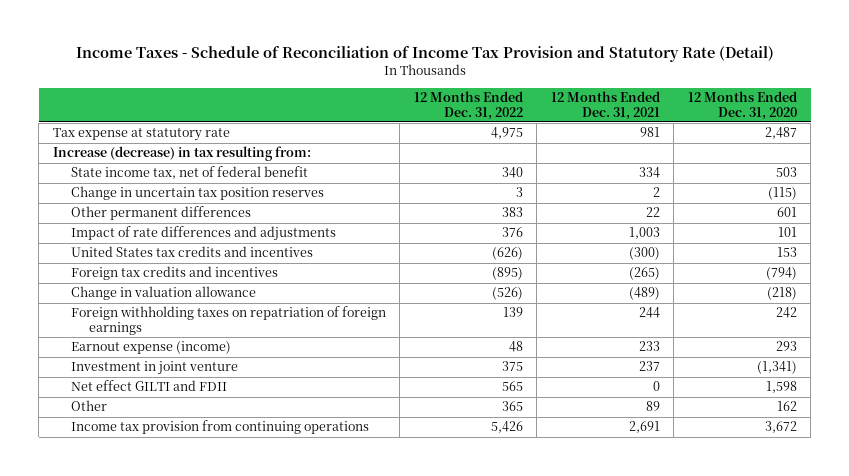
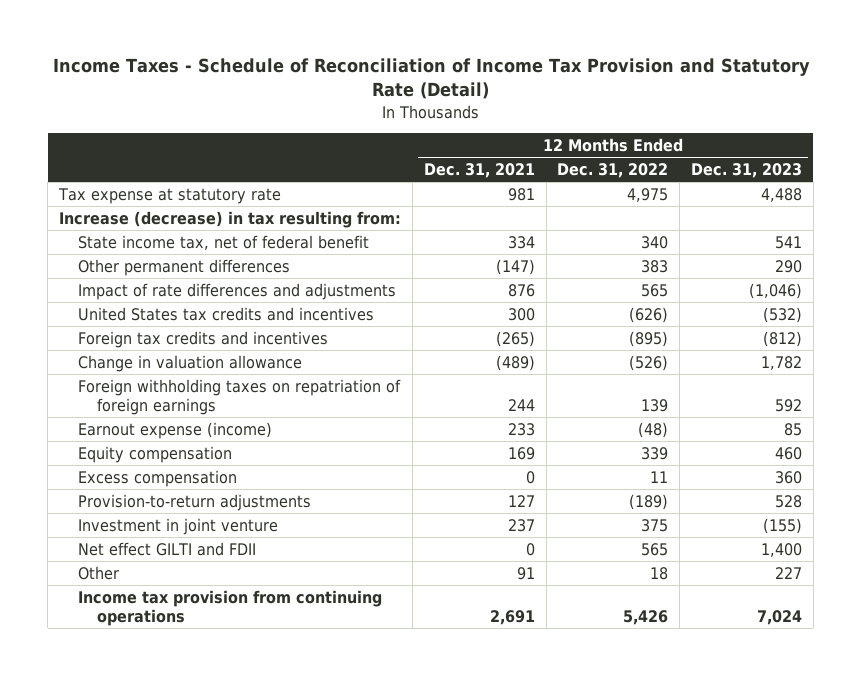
- | 12 Months Ended Dec. 31, 2022 | 12 Months Ended Dec. 31, 2021 | 12 Months Ended Dec. 31, 2020
+ | 12 Months Ended Dec. 31, 2021 | 12 Months Ended Dec. 31, 2022 | 12 Months Ended Dec. 31, 2023
- Change in uncertain tax position reserves | 3 | 2 | (115)
- Other permanent differences | 383 | 22 | 601
- Impact of rate differences and adjustments | 376 | 1,003 | 101
- United States tax credits and incentives | (626) | (300) | 153
+ Other permanent differences | (147) | 383 | 290
+ Impact of rate differences and adjustments | 876 | 565 | (1,046)
+ United States tax credits and incentives | 300 | (626) | (532)
- Earnout expense (income) | 48 | 233 | 293
+ Earnout expense (income) | 233 | (48) | 85
+ Equity compensation | 169 | 339 | 460
+ Excess compensation | 0 | 11 | 360
+ Provision-to-return adjustments | 127 | (189) | 528
- Other | 365 | 89 | 162
+ Other | 91 | 18 | 227

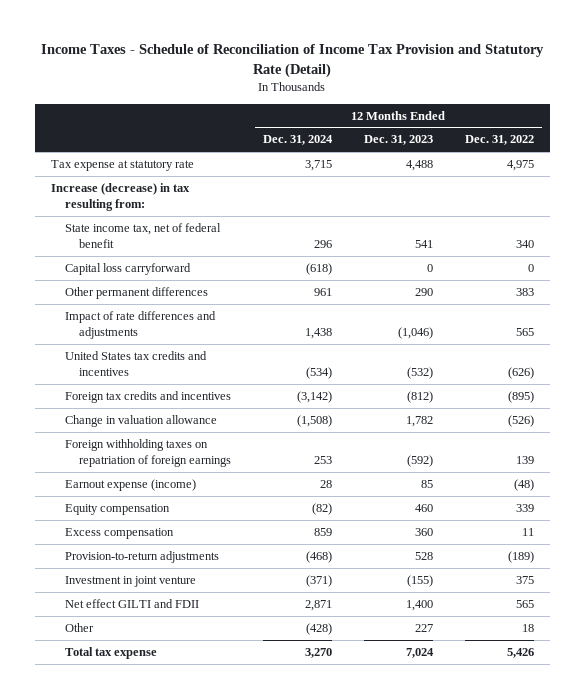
- | 12 Months Ended Dec. 31, 2021 | 12 Months Ended Dec. 31, 2022 | 12 Months Ended Dec. 31, 2023
+ | 12 Months Ended Dec. 31, 2024 | 12 Months Ended Dec. 31, 2023 | 12 Months Ended Dec. 31, 2022
+ Capital loss carryforward | (618) | 0 | 0
- Foreign withholding taxes on repatriation of foreign earnings | 244 | 139 | 592
+ Foreign withholding taxes on repatriation of foreign earnings | 253 | (592) | 139
- Income tax provision from continuing operations | 2,691 | 5,426 | 7,024
+ Total tax expense | 3,270 | 7,024 | 5,426

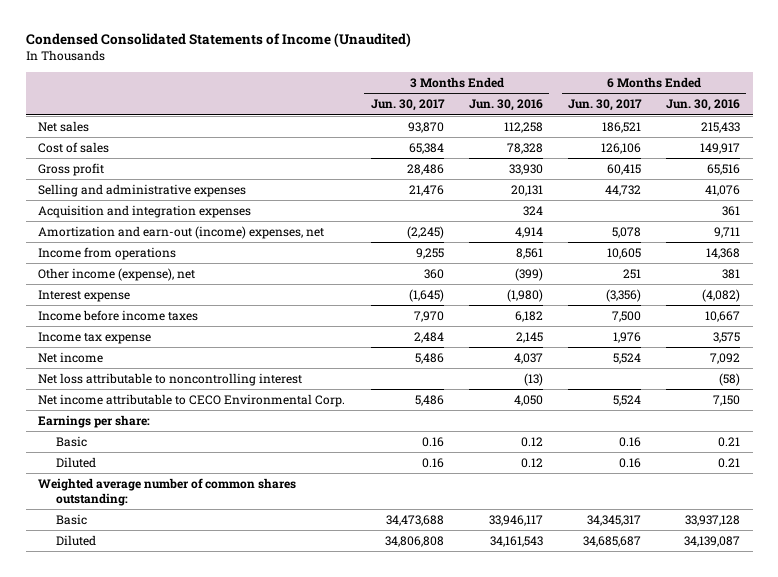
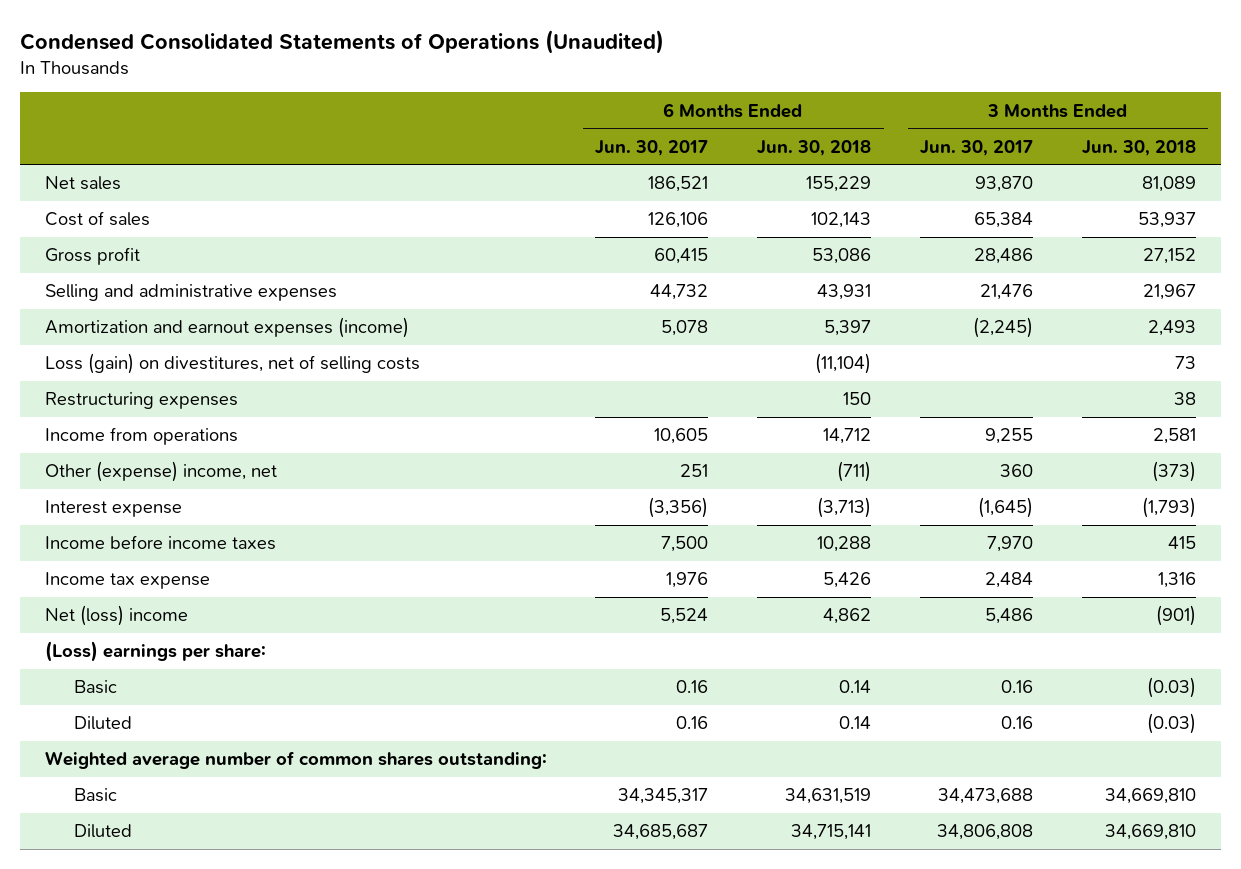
- Condensed Consolidated Statements of Income (Unaudited)
+ Condensed Consolidated Statements of Operations (Unaudited)
- | 3 Months Ended Jun. 30, 2017 | 3 Months Ended Jun. 30, 2016 | 6 Months Ended Jun. 30, 2017 | 6 Months Ended Jun. 30, 2016
+ | 6 Months Ended Jun. 30, 2017 | 6 Months Ended Jun. 30, 2018 | 3 Months Ended Jun. 30, 2017 | 3 Months Ended Jun. 30, 2018
- Acquisition and integration expenses | | 324 | | 361
- Amortization and earn-out (income) expenses, net | (2,245) | 4,914 | 5,078 | 9,711
+ Amortization and earnout expenses (income) | 5,078 | 5,397 | (2,245) | 2,493
+ Loss (gain) on divestitures, net of selling costs | | (11,104) | | 73
+ Restructuring expenses | | 150 | | 38
- Other income (expense), net | 360 | (399) | 251 | 381
+ Other (expense) income, net | 251 | (711) | 360 | (373)
- Net income | 5,486 | 4,037 | 5,524 | 7,092
- Net loss attributable to noncontrolling interest | | (13) | | (58)
- Net income attributable to CECO Environmental Corp. | 5,486 | 4,050 | 5,524 | 7,150
- Earnings per share:
+ Net (loss) income | 5,524 | 4,862 | 5,486 | (901)
+ (Loss) earnings per share:

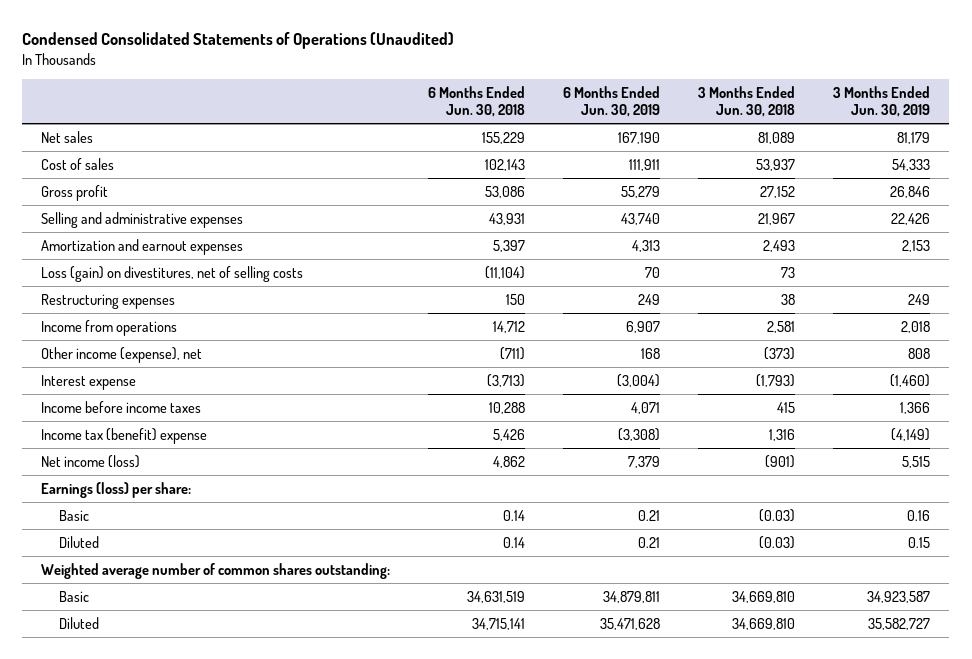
- | 6 Months Ended Jun. 30, 2017 | 6 Months Ended Jun. 30, 2018 | 3 Months Ended Jun. 30, 2017 | 3 Months Ended Jun. 30, 2018
+ | 6 Months Ended Jun. 30, 2018 | 6 Months Ended Jun. 30, 2019 | 3 Months Ended Jun. 30, 2018 | 3 Months Ended Jun. 30, 2019
- Amortization and earnout expenses (income) | 5,078 | 5,397 | (2,245) | 2,493
+ Amortization and earnout expenses | 5,397 | 4,313 | 2,493 | 2,153
- Other (expense) income, net | 251 | (711) | 360 | (373)
+ Other income (expense), net | (711) | 168 | (373) | 808
- Income tax expense | 1,976 | 5,426 | 2,484 | 1,316
- Net (loss) income | 5,524 | 4,862 | 5,486 | (901)
- (Loss) earnings per share:
+ Income tax (benefit) expense | 5,426 | (3,308) | 1,316 | (4,149)
+ Net income (loss) | 4,862 | 7,379 | (901) | 5,515
+ Earnings (loss) per share:

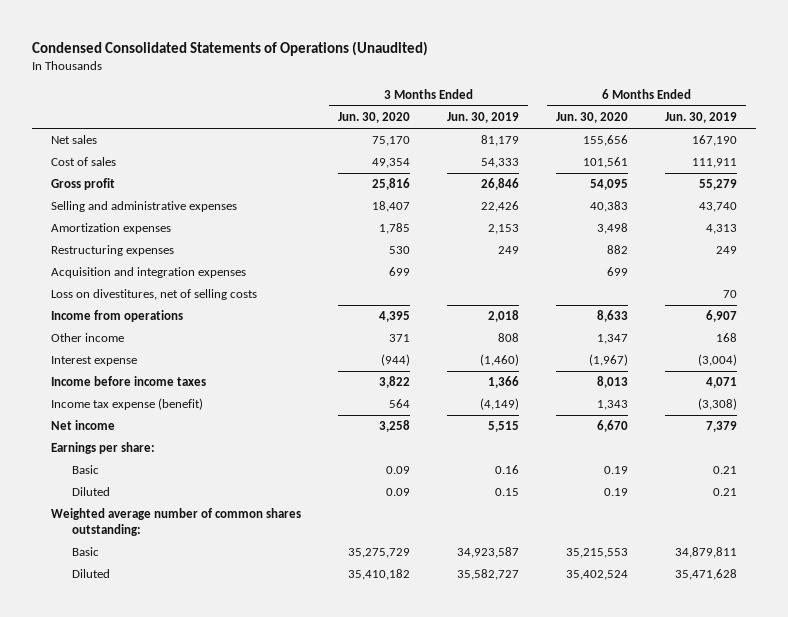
- | 6 Months Ended Jun. 30, 2018 | 6 Months Ended Jun. 30, 2019 | 3 Months Ended Jun. 30, 2018 | 3 Months Ended Jun. 30, 2019
+ | 3 Months Ended Jun. 30, 2020 | 3 Months Ended Jun. 30, 2019 | 6 Months Ended Jun. 30, 2020 | 6 Months Ended Jun. 30, 2019
- Amortization and earnout expenses | 5,397 | 4,313 | 2,493 | 2,153
- Loss (gain) on divestitures, net of selling costs | (11,104) | 70 | 73 |
+ Amortization expenses | 1,785 | 2,153 | 3,498 | 4,313
+ Acquisition and integration expenses | 699 | | 699 |
+ Loss on divestitures, net of selling costs | | | | 70
- Other income (expense), net | (711) | 168 | (373) | 808
+ Other income | 371 | 808 | 1,347 | 168
- Income tax (benefit) expense | 5,426 | (3,308) | 1,316 | (4,149)
- Net income (loss) | 4,862 | 7,379 | (901) | 5,515
- Earnings (loss) per share:
+ Income tax expense (benefit) | 564 | (4,149) | 1,343 | (3,308)
+ Net income | 3,258 | 5,515 | 6,670 | 7,379
+ Earnings per share:

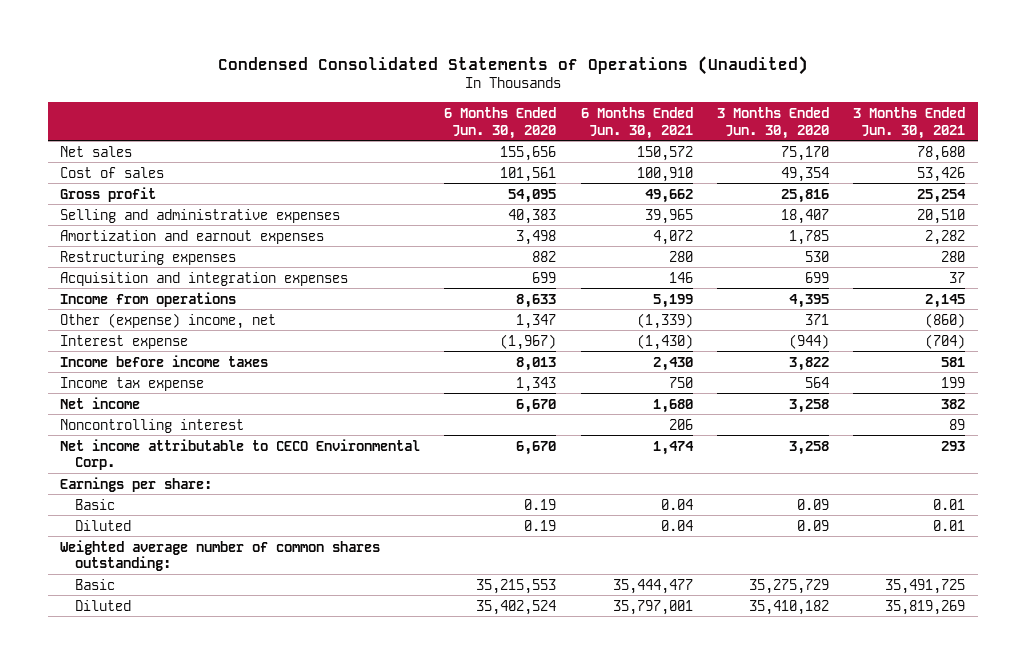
- | 3 Months Ended Jun. 30, 2020 | 3 Months Ended Jun. 30, 2019 | 6 Months Ended Jun. 30, 2020 | 6 Months Ended Jun. 30, 2019
+ | 6 Months Ended Jun. 30, 2020 | 6 Months Ended Jun. 30, 2021 | 3 Months Ended Jun. 30, 2020 | 3 Months Ended Jun. 30, 2021
- Amortization expenses | 1,785 | 2,153 | 3,498 | 4,313
+ Amortization and earnout expenses | 3,498 | 4,072 | 1,785 | 2,282
- Loss on divestitures, net of selling costs | | | | 70
- Other income | 371 | 808 | 1,347 | 168
+ Other (expense) income, net | 1,347 | (1,339) | 371 | (860)
- Income tax expense (benefit) | 564 | (4,149) | 1,343 | (3,308)
+ Income tax expense | 1,343 | 750 | 564 | 199
+ Noncontrolling interest | | 206 | | 89
+ Net income attributable to CECO Environmental Corp. | 6,670 | 1,474 | 3,258 | 293

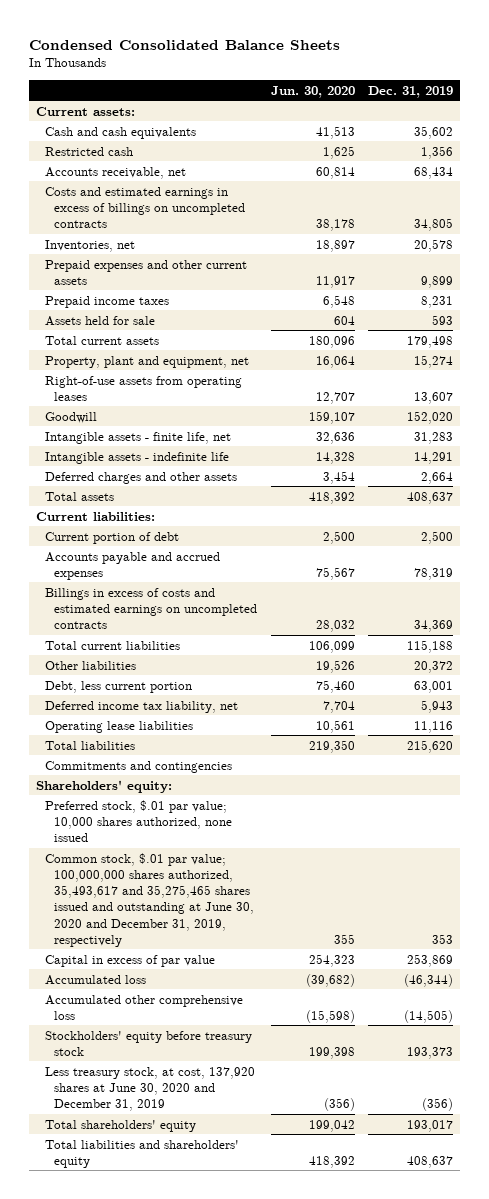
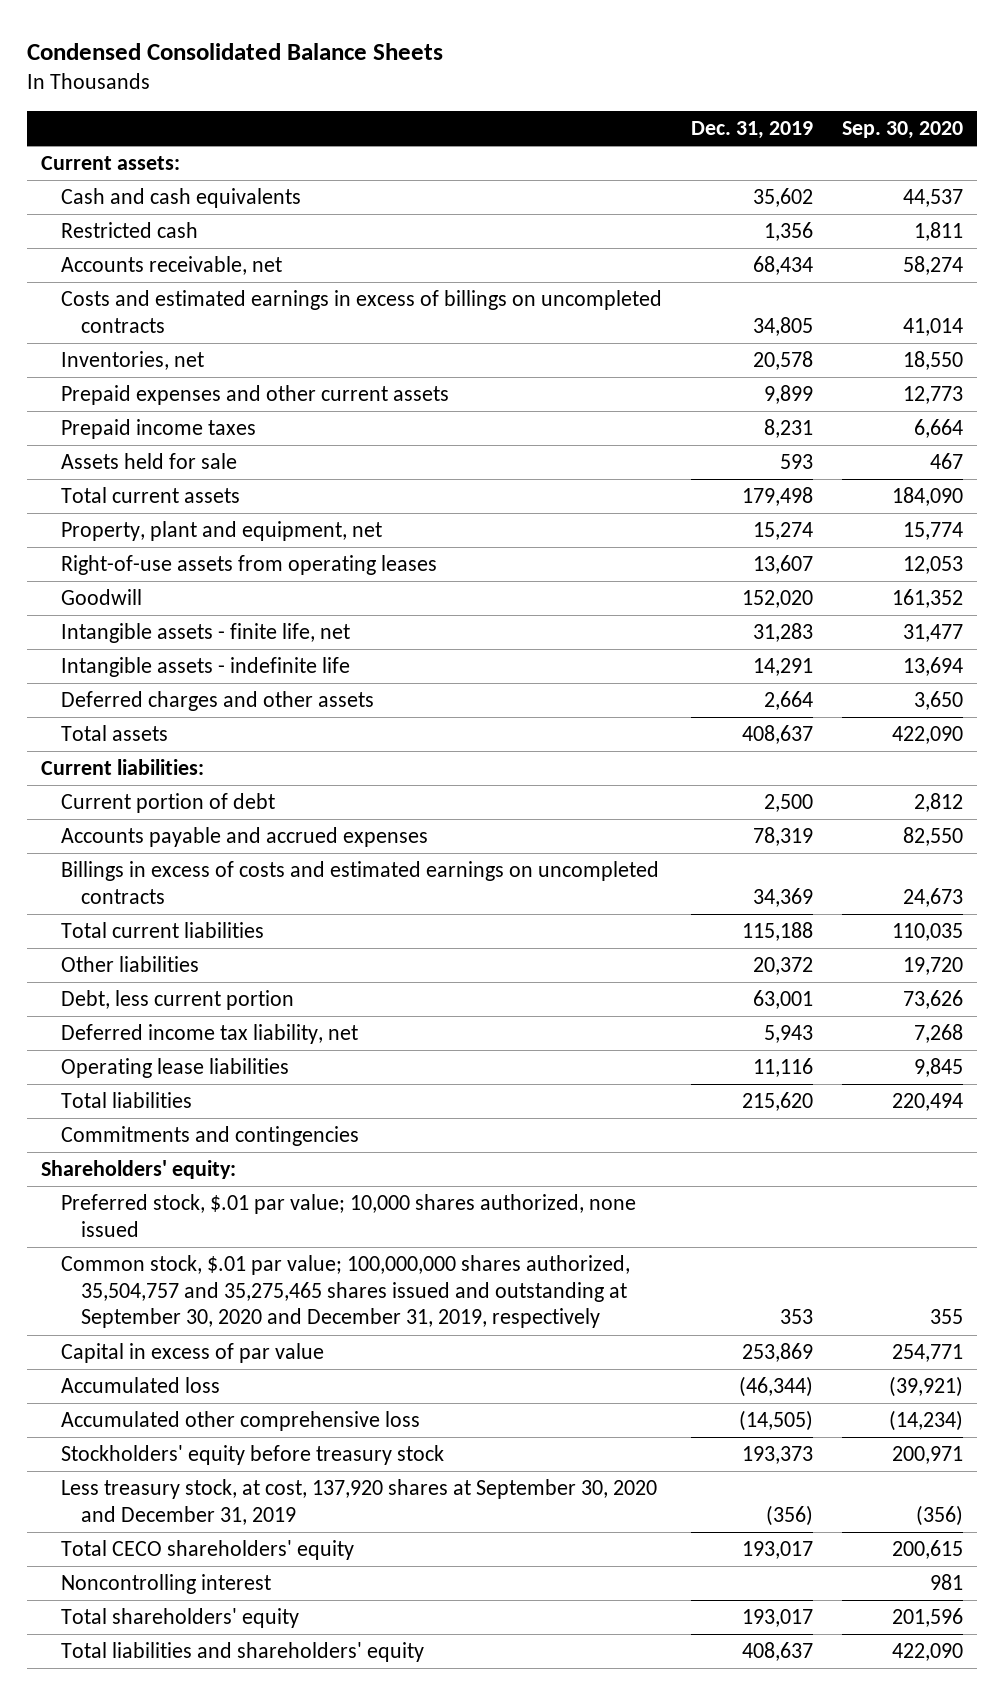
- | Jun. 30, 2020 | Dec. 31, 2019
+ | Dec. 31, 2019 | Sep. 30, 2020
- Common stock, $.01 par value; 100,000,000 shares authorized, 35,493,617 and 35,275,465 shares issued and outstanding at June 30, 2020 and December 31, 2019, respectively | 355 | 353
+ Common stock, $.01 par value; 100,000,000 shares authorized, 35,504,757 and 35,275,465 shares issued and outstanding at September 30, 2020 and December 31, 2019, respectively | 353 | 355
- Less treasury stock, at cost, 137,920 shares at June 30, 2020 and December 31, 2019 | (356) | (356)
+ Less treasury stock, at cost, 137,920 shares at September 30, 2020 and December 31, 2019 | (356) | (356)
+ Total CECO shareholders' equity | 193,017 | 200,615
+ Noncontrolling interest | | 981

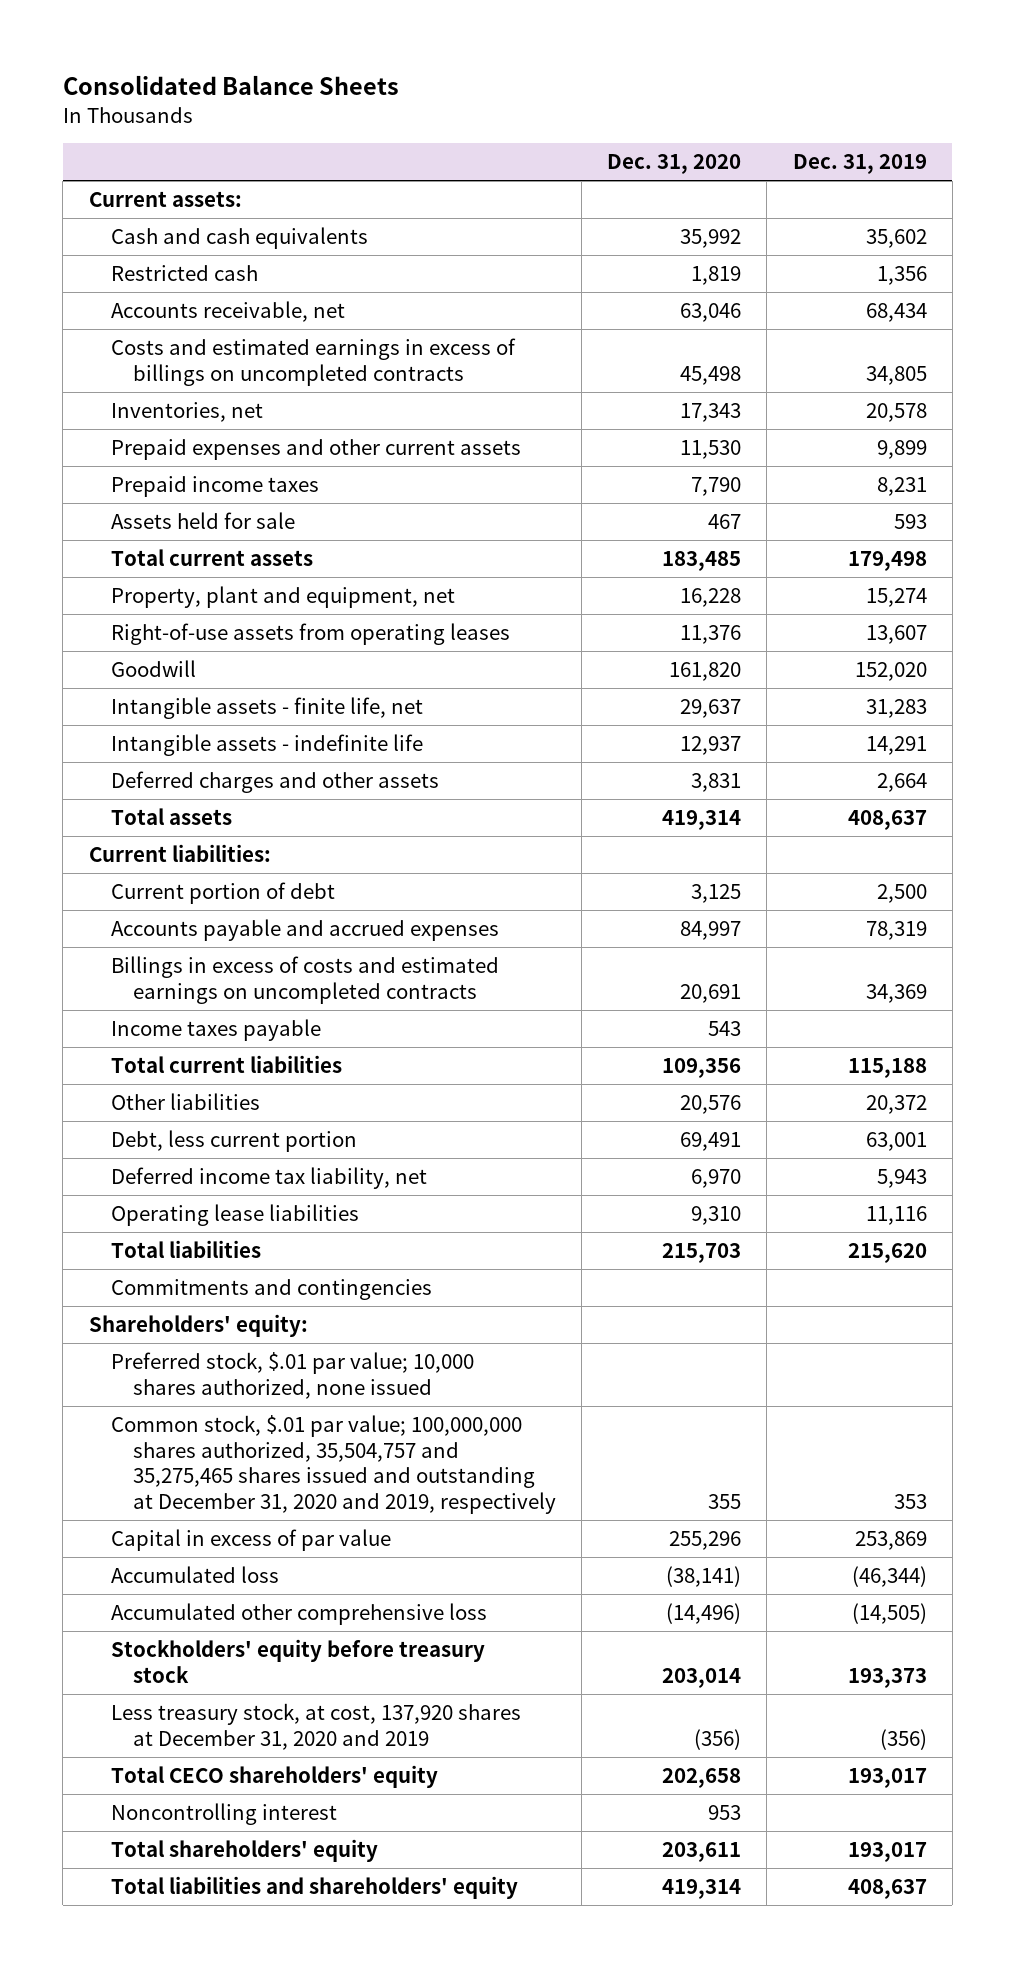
- Condensed Consolidated Balance Sheets
+ Consolidated Balance Sheets
- | Dec. 31, 2019 | Sep. 30, 2020
+ | Dec. 31, 2020 | Dec. 31, 2019
+ Income taxes payable | 543 |
- Common stock, $.01 par value; 100,000,000 shares authorized, 35,504,757 and 35,275,465 shares issued and outstanding at September 30, 2020 and December 31, 2019, respectively | 353 | 355
+ Common stock, $.01 par value; 100,000,000 shares authorized, 35,504,757 and 35,275,465 shares issued and outstanding at December 31, 2020 and 2019, respectively | 355 | 353
- Less treasury stock, at cost, 137,920 shares at September 30, 2020 and December 31, 2019 | (356) | (356)
+ Less treasury stock, at cost, 137,920 shares at December 31, 2020 and 2019 | (356) | (356)

